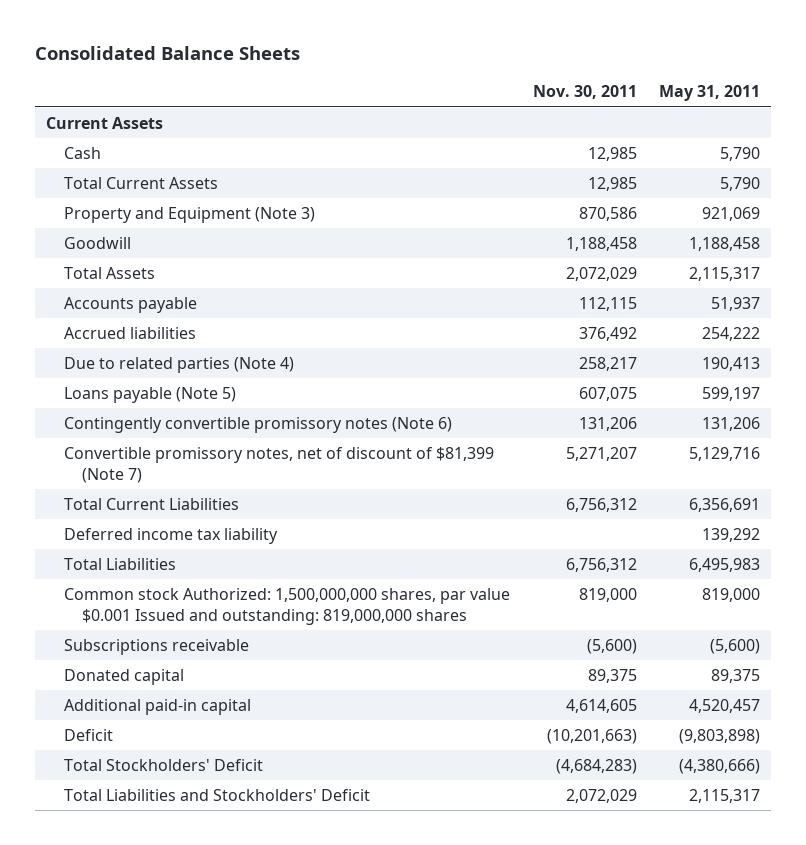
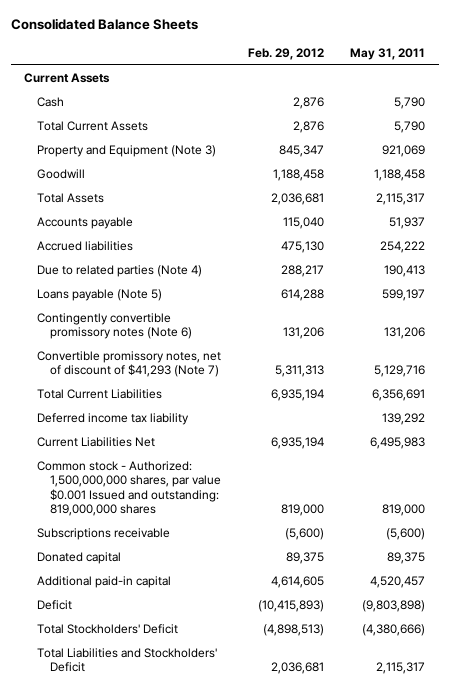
- | Nov. 30, 2011 | May 31, 2011
+ | Feb. 29, 2012 | May 31, 2011
- Convertible promissory notes, net of discount of $81,399 (Note 7) | 5,271,207 | 5,129,716
+ Convertible promissory notes, net of discount of $41,293 (Note 7) | 5,311,313 | 5,129,716
- Total Liabilities | 6,756,312 | 6,495,983
- Common stock Authorized: 1,500,000,000 shares, par value $0.001 Issued and outstanding: 819,000,000 shares | 819,000 | 819,000
+ Current Liabilities Net | 6,935,194 | 6,495,983
+ Common stock - Authorized: 1,500,000,000 shares, par value $0.001 Issued and outstanding: 819,000,000 shares | 819,000 | 819,000

